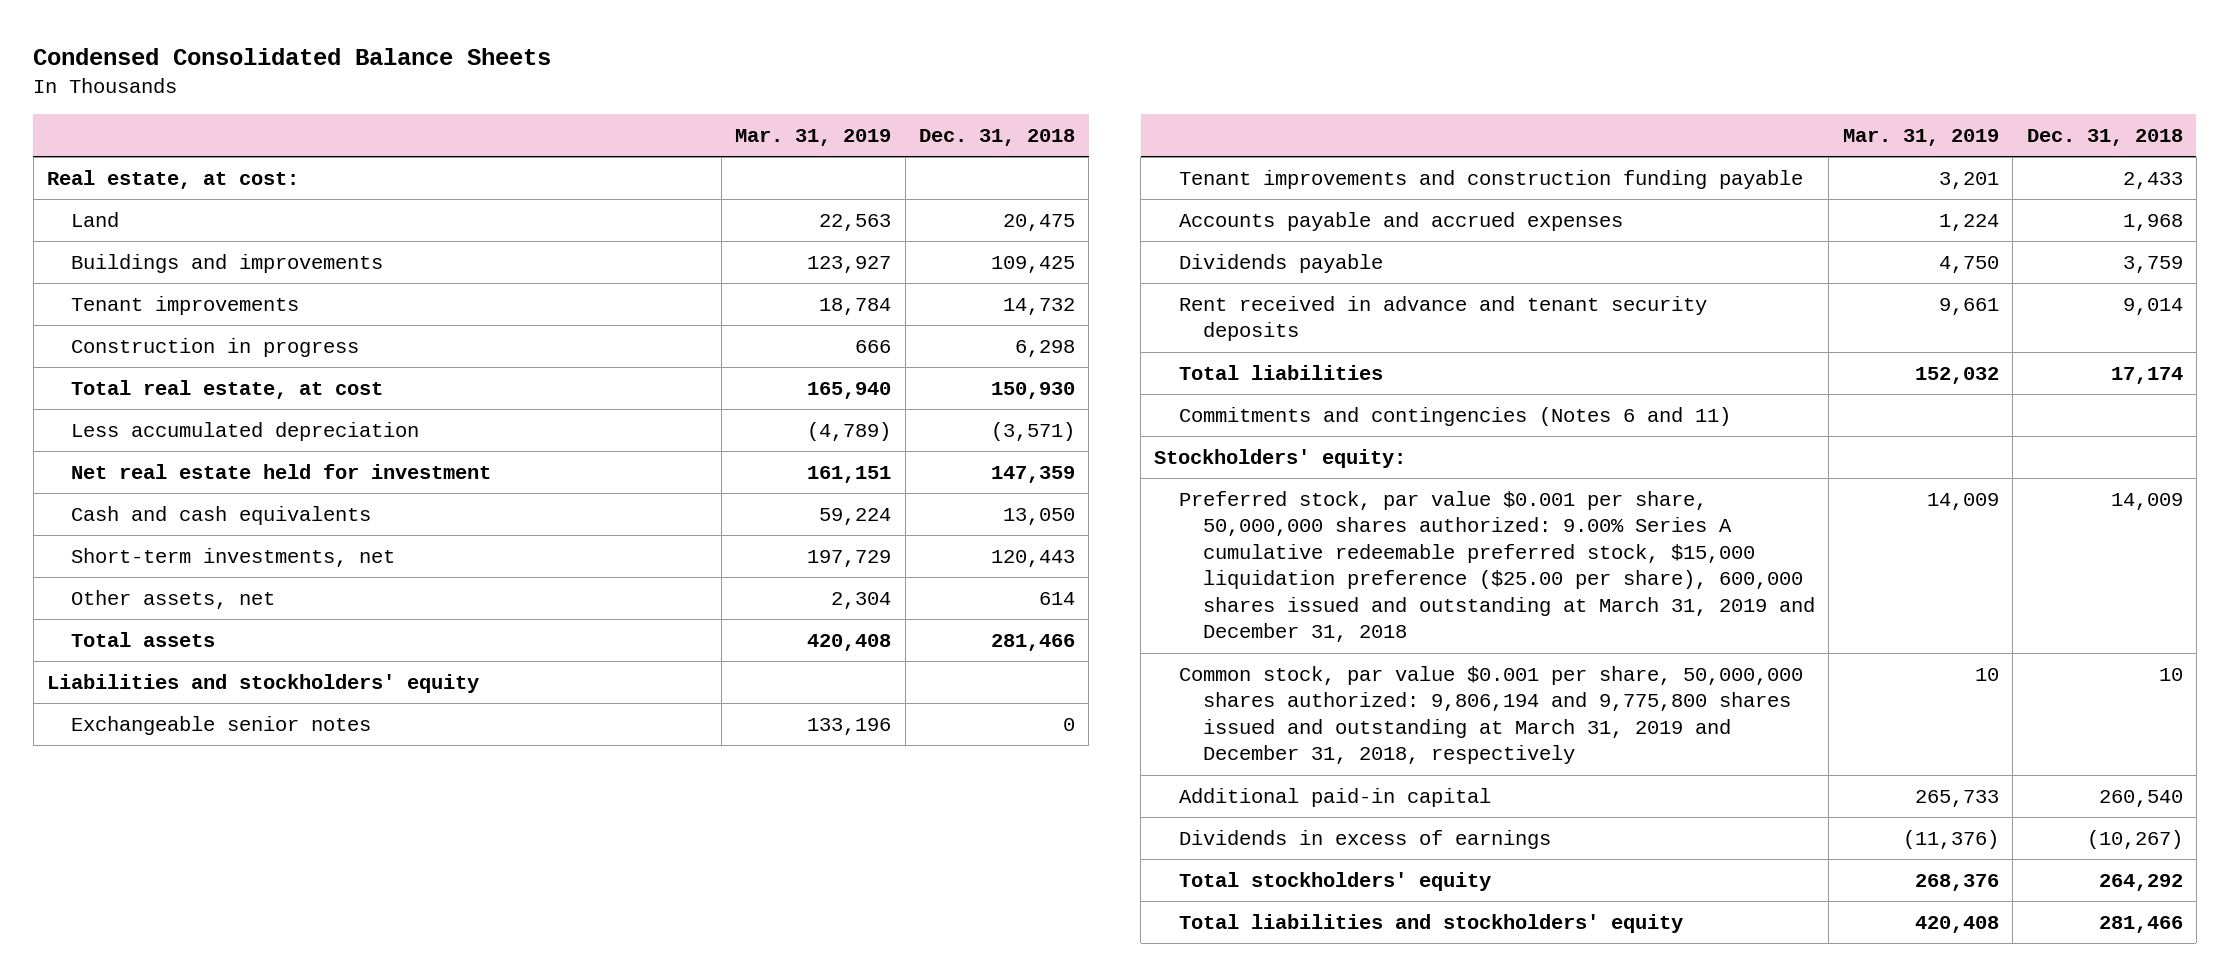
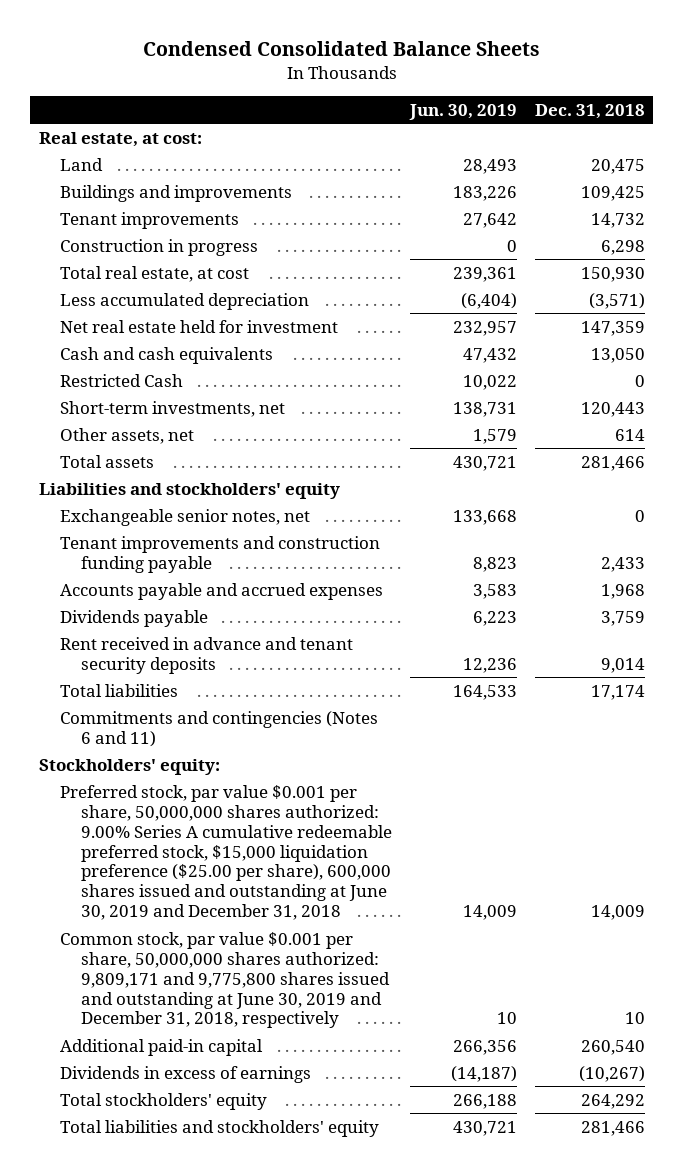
- | Mar. 31, 2019 | Dec. 31, 2018
+ | Jun. 30, 2019 | Dec. 31, 2018
+ Restricted Cash | 10,022 | 0
- Exchangeable senior notes | 133,196 | 0
+ Exchangeable senior notes, net | 133,668 | 0
- Preferred stock, par value $0.001 per share, 50,000,000 shares authorized: 9.00% Series A cumulative redeemable preferred stock, $15,000 liquidation preference ($25.00 per share), 600,000 shares issued and outstanding at March 31, 2019 and December 31, 2018 | 14,009 | 14,009
- Common stock, par value $0.001 per share, 50,000,000 shares authorized: 9,806,194 and 9,775,800 shares issued and outstanding at March 31, 2019 and December 31, 2018, respectively | 10 | 10
+ Preferred stock, par value $0.001 per share, 50,000,000 shares authorized: 9.00% Series A cumulative redeemable preferred stock, $15,000 liquidation preference ($25.00 per share), 600,000 shares issued and outstanding at June 30, 2019 and December 31, 2018 | 14,009 | 14,009
+ Common stock, par value $0.001 per share, 50,000,000 shares authorized: 9,809,171 and 9,775,800 shares issued and outstanding at June 30, 2019 and December 31, 2018, respectively | 10 | 10

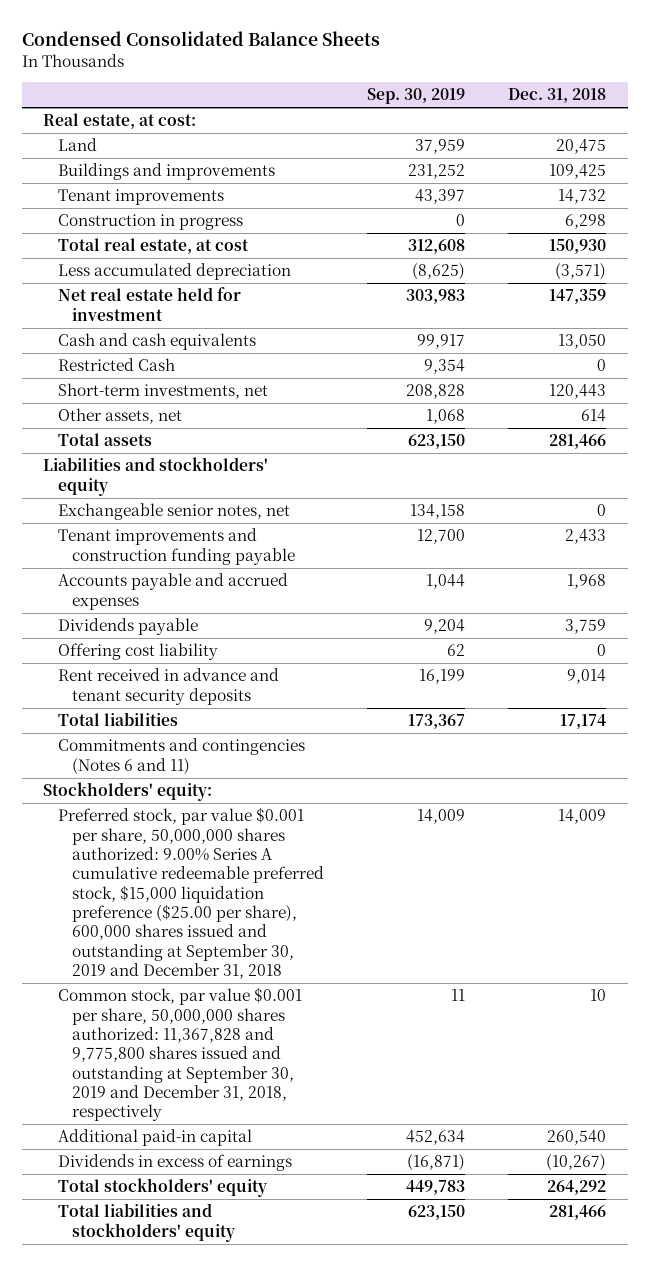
- | Jun. 30, 2019 | Dec. 31, 2018
+ | Sep. 30, 2019 | Dec. 31, 2018
+ Offering cost liability | 62 | 0
- Preferred stock, par value $0.001 per share, 50,000,000 shares authorized: 9.00% Series A cumulative redeemable preferred stock, $15,000 liquidation preference ($25.00 per share), 600,000 shares issued and outstanding at June 30, 2019 and December 31, 2018 | 14,009 | 14,009
- Common stock, par value $0.001 per share, 50,000,000 shares authorized: 9,809,171 and 9,775,800 shares issued and outstanding at June 30, 2019 and December 31, 2018, respectively | 10 | 10
+ Preferred stock, par value $0.001 per share, 50,000,000 shares authorized: 9.00% Series A cumulative redeemable preferred stock, $15,000 liquidation preference ($25.00 per share), 600,000 shares issued and outstanding at September 30, 2019 and December 31, 2018 | 14,009 | 14,009
+ Common stock, par value $0.001 per share, 50,000,000 shares authorized: 11,367,828 and 9,775,800 shares issued and outstanding at September 30, 2019 and December 31, 2018, respectively | 11 | 10

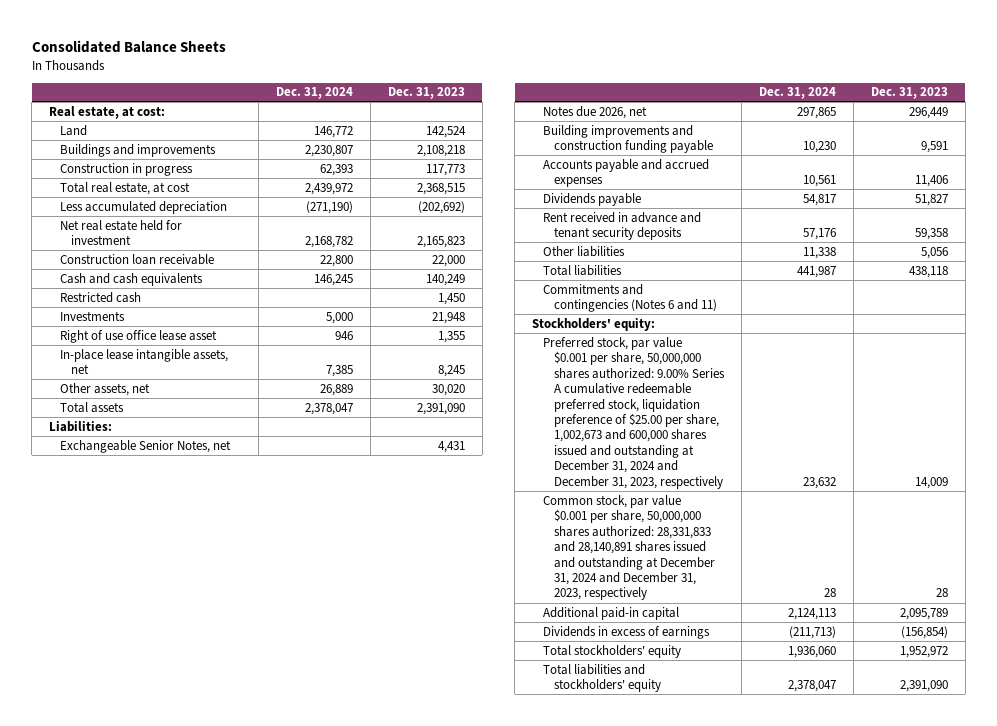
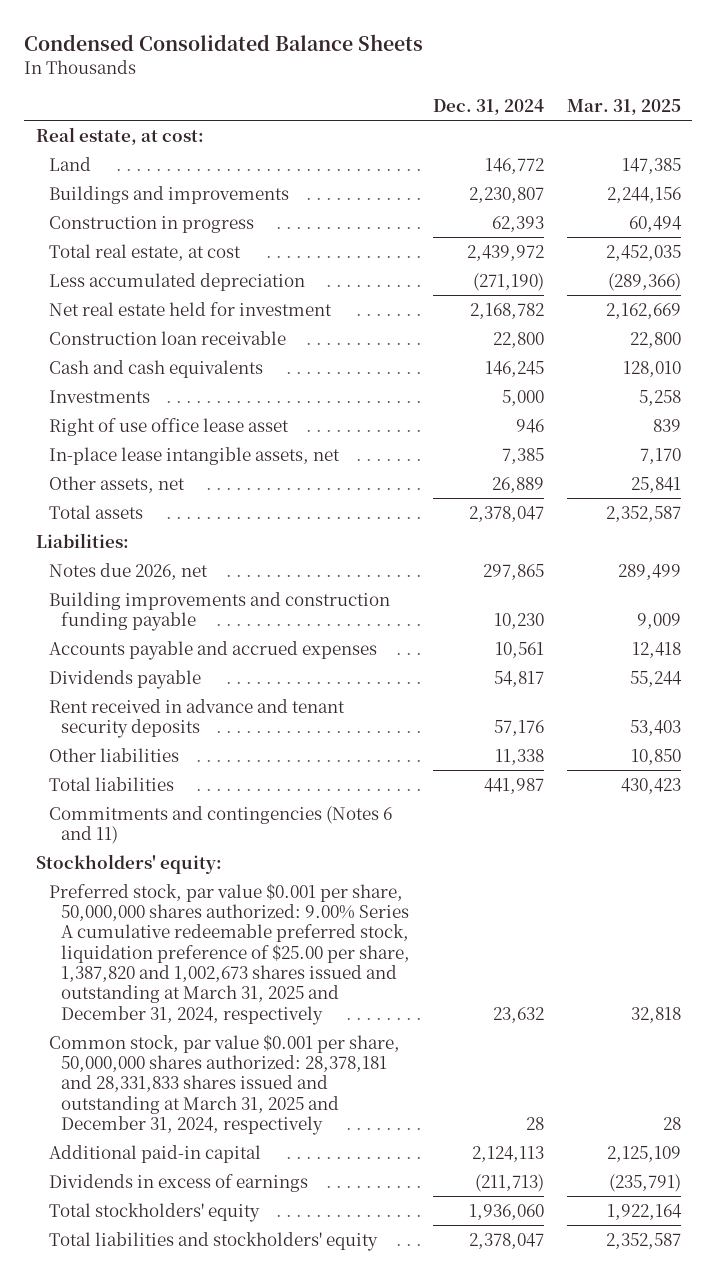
- Consolidated Balance Sheets
+ Condensed Consolidated Balance Sheets
- | Dec. 31, 2024 | Dec. 31, 2023
+ | Dec. 31, 2024 | Mar. 31, 2025
- Restricted cash | | 1,450
- Exchangeable Senior Notes, net | | 4,431
- Preferred stock, par value $0.001 per share, 50,000,000 shares authorized: 9.00% Series A cumulative redeemable preferred stock, liquidation preference of $25.00 per share, 1,002,673 and 600,000 shares issued and outstanding at December 31, 2024 and December 31, 2023, respectively | 23,632 | 14,009
- Common stock, par value $0.001 per share, 50,000,000 shares authorized: 28,331,833 and 28,140,891 shares issued and outstanding at December 31, 2024 and December 31, 2023, respectively | 28 | 28
+ Preferred stock, par value $0.001 per share, 50,000,000 shares authorized: 9.00% Series A cumulative redeemable preferred stock, liquidation preference of $25.00 per share, 1,387,820 and 1,002,673 shares issued and outstanding at March 31, 2025 and December 31, 2024, respectively | 23,632 | 32,818
+ Common stock, par value $0.001 per share, 50,000,000 shares authorized: 28,378,181 and 28,331,833 shares issued and outstanding at March 31, 2025 and December 31, 2024, respectively | 28 | 28

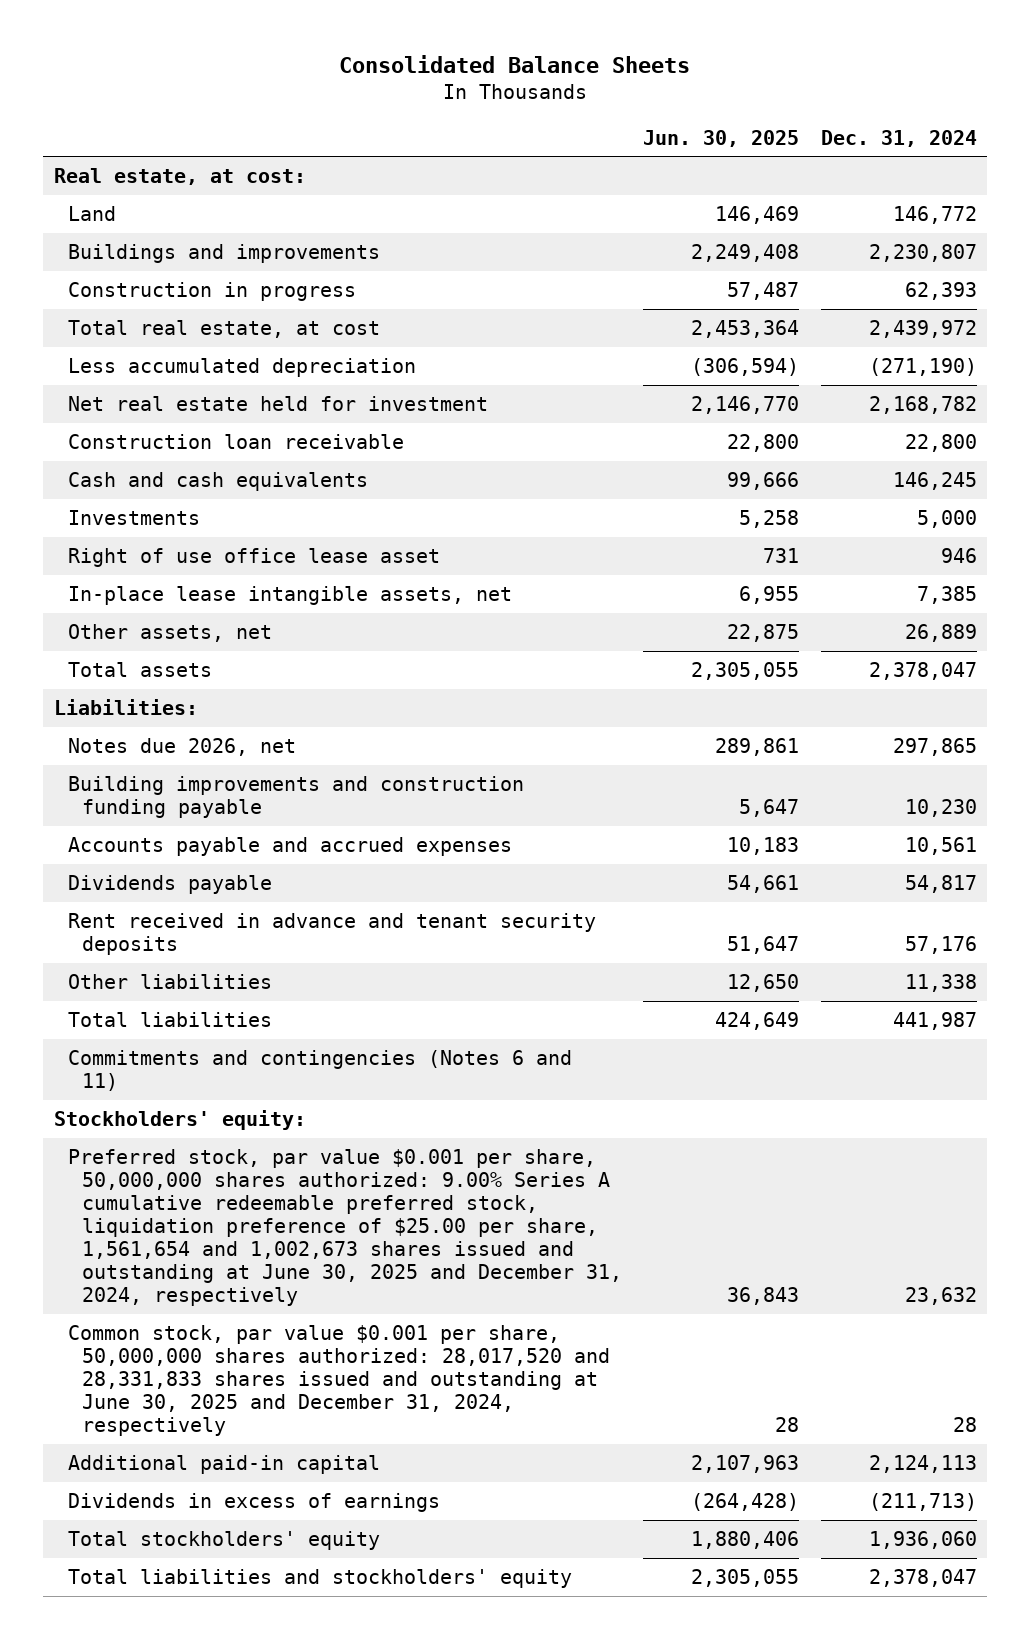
- Condensed Consolidated Balance Sheets
+ Consolidated Balance Sheets
- | Dec. 31, 2024 | Mar. 31, 2025
+ | Jun. 30, 2025 | Dec. 31, 2024
- Preferred stock, par value $0.001 per share, 50,000,000 shares authorized: 9.00% Series A cumulative redeemable preferred stock, liquidation preference of $25.00 per share, 1,387,820 and 1,002,673 shares issued and outstanding at March 31, 2025 and December 31, 2024, respectively | 23,632 | 32,818
- Common stock, par value $0.001 per share, 50,000,000 shares authorized: 28,378,181 and 28,331,833 shares issued and outstanding at March 31, 2025 and December 31, 2024, respectively | 28 | 28
+ Preferred stock, par value $0.001 per share, 50,000,000 shares authorized: 9.00% Series A cumulative redeemable preferred stock, liquidation preference of $25.00 per share, 1,561,654 and 1,002,673 shares issued and outstanding at June 30, 2025 and December 31, 2024, respectively | 36,843 | 23,632
+ Common stock, par value $0.001 per share, 50,000,000 shares authorized: 28,017,520 and 28,331,833 shares issued and outstanding at June 30, 2025 and December 31, 2024, respectively | 28 | 28

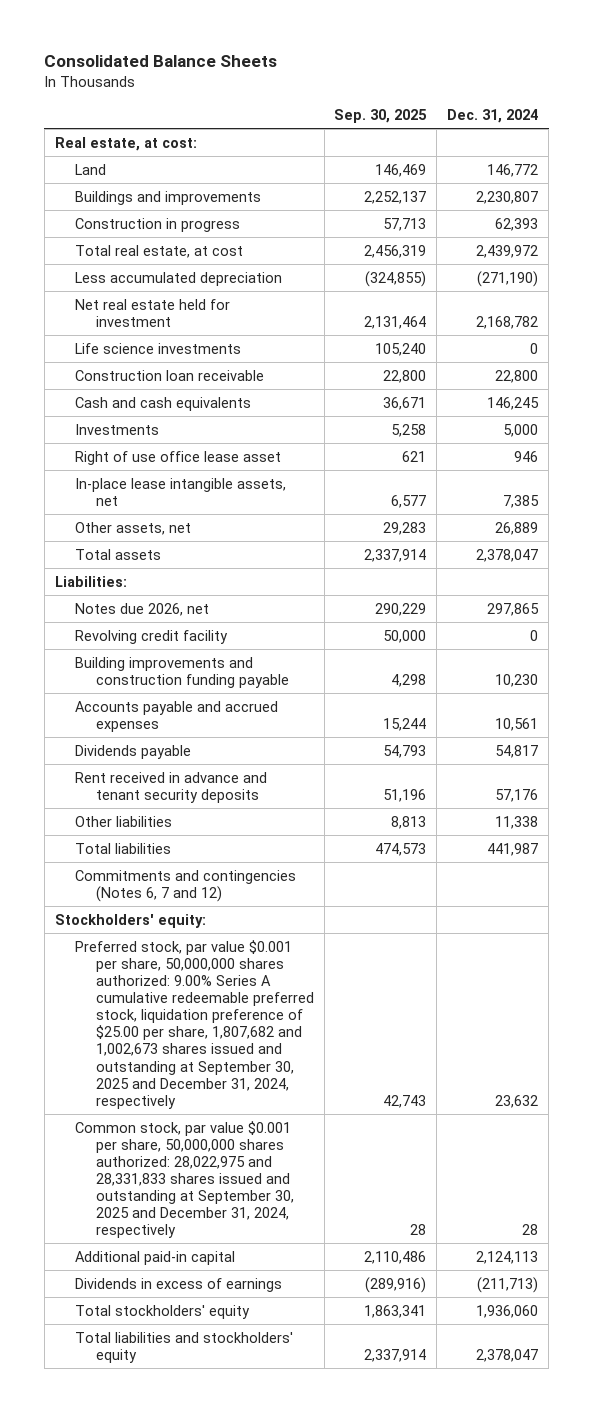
- | Jun. 30, 2025 | Dec. 31, 2024
+ | Sep. 30, 2025 | Dec. 31, 2024
+ Life science investments | 105,240 | 0
+ Revolving credit facility | 50,000 | 0
- Commitments and contingencies (Notes 6 and 11)
+ Commitments and contingencies (Notes 6, 7 and 12)
- Preferred stock, par value $0.001 per share, 50,000,000 shares authorized: 9.00% Series A cumulative redeemable preferred stock, liquidation preference of $25.00 per share, 1,561,654 and 1,002,673 shares issued and outstanding at June 30, 2025 and December 31, 2024, respectively | 36,843 | 23,632
- Common stock, par value $0.001 per share, 50,000,000 shares authorized: 28,017,520 and 28,331,833 shares issued and outstanding at June 30, 2025 and December 31, 2024, respectively | 28 | 28
+ Preferred stock, par value $0.001 per share, 50,000,000 shares authorized: 9.00% Series A cumulative redeemable preferred stock, liquidation preference of $25.00 per share, 1,807,682 and 1,002,673 shares issued and outstanding at September 30, 2025 and December 31, 2024, respectively | 42,743 | 23,632
+ Common stock, par value $0.001 per share, 50,000,000 shares authorized: 28,022,975 and 28,331,833 shares issued and outstanding at September 30, 2025 and December 31, 2024, respectively | 28 | 28

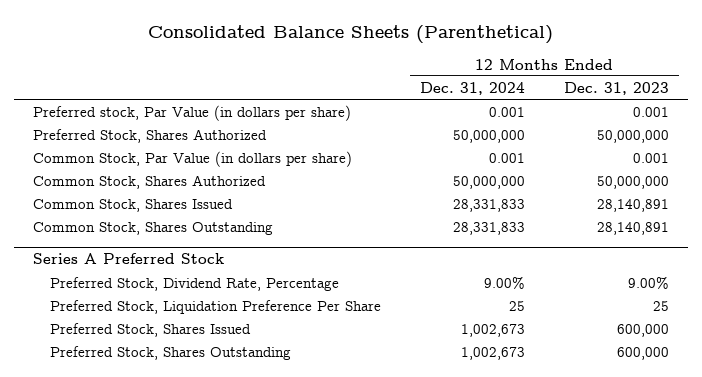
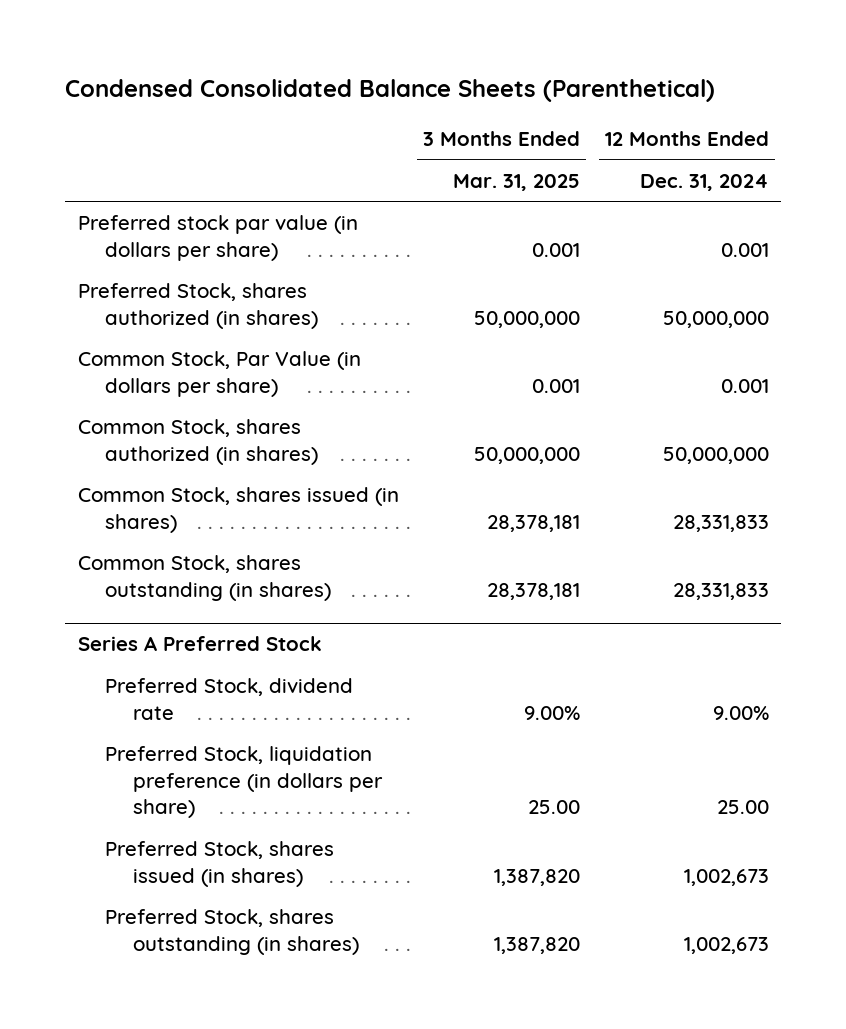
- Consolidated Balance Sheets (Parenthetical)
+ Condensed Consolidated Balance Sheets (Parenthetical)
- | 12 Months Ended Dec. 31, 2024 | 12 Months Ended Dec. 31, 2023
+ | 3 Months Ended Mar. 31, 2025 | 12 Months Ended Dec. 31, 2024
- Preferred stock, Par Value (in dollars per share) | 0.001 | 0.001
- Preferred Stock, Shares Authorized | 50,000,000 | 50,000,000
+ Preferred stock par value (in dollars per share) | 0.001 | 0.001
+ Preferred Stock, shares authorized (in shares) | 50,000,000 | 50,000,000
- Common Stock, Shares Authorized | 50,000,000 | 50,000,000
- Common Stock, Shares Issued | 28,331,833 | 28,140,891
- Common Stock, Shares Outstanding | 28,331,833 | 28,140,891
+ Common Stock, shares authorized (in shares) | 50,000,000 | 50,000,000
+ Common Stock, shares issued (in shares) | 28,378,181 | 28,331,833
+ Common Stock, shares outstanding (in shares) | 28,378,181 | 28,331,833
@ Series A Preferred Stock
- Preferred Stock, Dividend Rate, Percentage | 9.00% | 9.00%
- Preferred Stock, Liquidation Preference Per Share | 25 | 25
- Preferred Stock, Shares Issued | 1,002,673 | 600,000
- Preferred Stock, Shares Outstanding | 1,002,673 | 600,000
+ Preferred Stock, dividend rate | 9.00% | 9.00%
+ Preferred Stock, liquidation preference (in dollars per share) | 25.00 | 25.00
+ Preferred Stock, shares issued (in shares) | 1,387,820 | 1,002,673
+ Preferred Stock, shares outstanding (in shares) | 1,387,820 | 1,002,673

